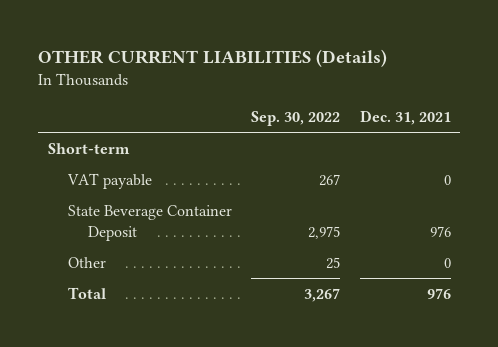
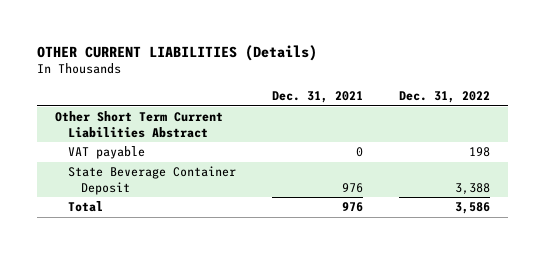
- | Sep. 30, 2022 | Dec. 31, 2021
+ | Dec. 31, 2021 | Dec. 31, 2022
- Short-term
+ Other Short Term Current Liabilities Abstract
- Other | 25 | 0

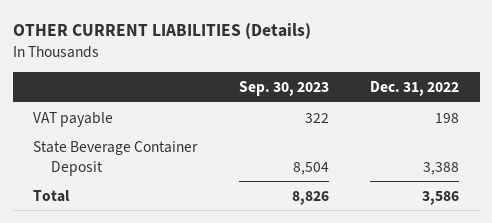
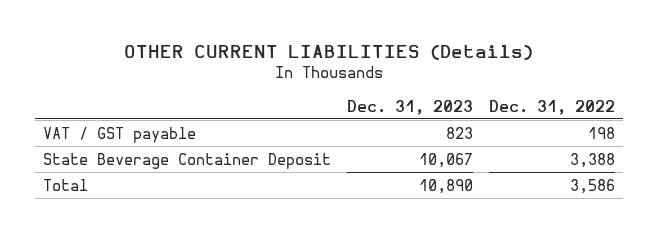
- | Sep. 30, 2023 | Dec. 31, 2022
+ | Dec. 31, 2023 | Dec. 31, 2022
- VAT payable | 322 | 198
+ VAT / GST payable | 823 | 198

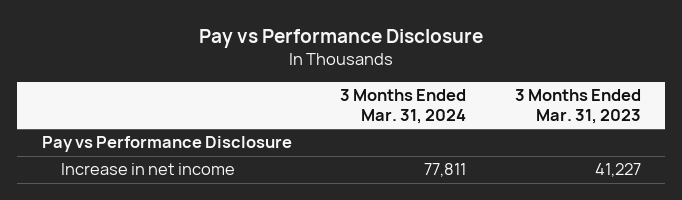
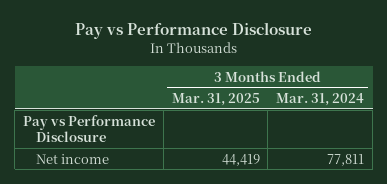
- | 3 Months Ended Mar. 31, 2024 | 3 Months Ended Mar. 31, 2023
+ | 3 Months Ended Mar. 31, 2025 | 3 Months Ended Mar. 31, 2024
- Increase in net income | 77,811 | 41,227
+ Net income | 44,419 | 77,811

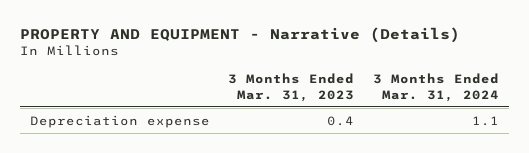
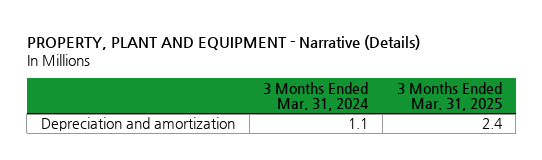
- PROPERTY AND EQUIPMENT - Narrative (Details)
+ PROPERTY, PLANT AND EQUIPMENT - Narrative (Details)
- | 3 Months Ended Mar. 31, 2023 | 3 Months Ended Mar. 31, 2024
+ | 3 Months Ended Mar. 31, 2024 | 3 Months Ended Mar. 31, 2025
- Depreciation expense | 0.4 | 1.1
+ Depreciation and amortization | 1.1 | 2.4

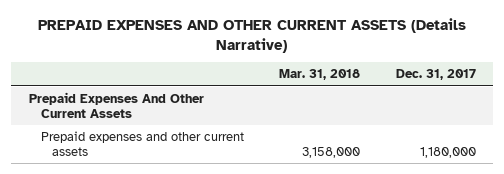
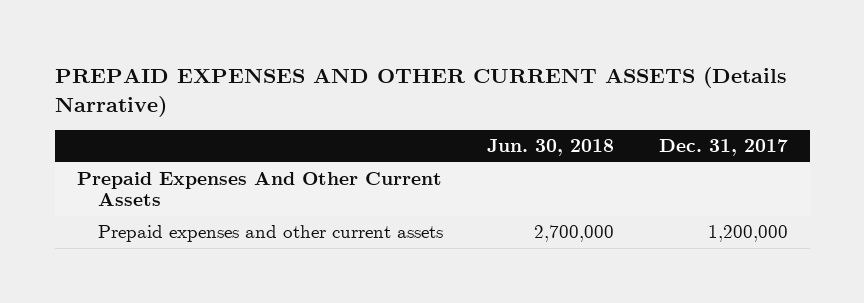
- | Mar. 31, 2018 | Dec. 31, 2017
+ | Jun. 30, 2018 | Dec. 31, 2017
- Prepaid expenses and other current assets | 3,158,000 | 1,180,000
+ Prepaid expenses and other current assets | 2,700,000 | 1,200,000

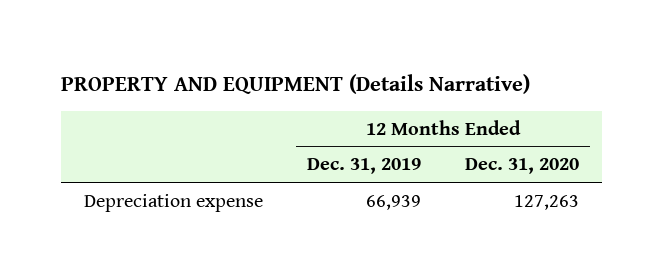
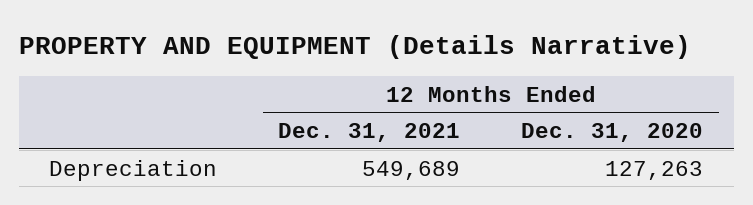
- | 12 Months Ended Dec. 31, 2019 | 12 Months Ended Dec. 31, 2020
+ | 12 Months Ended Dec. 31, 2021 | 12 Months Ended Dec. 31, 2020
- Depreciation expense | 66,939 | 127,263
+ Depreciation | 549,689 | 127,263

